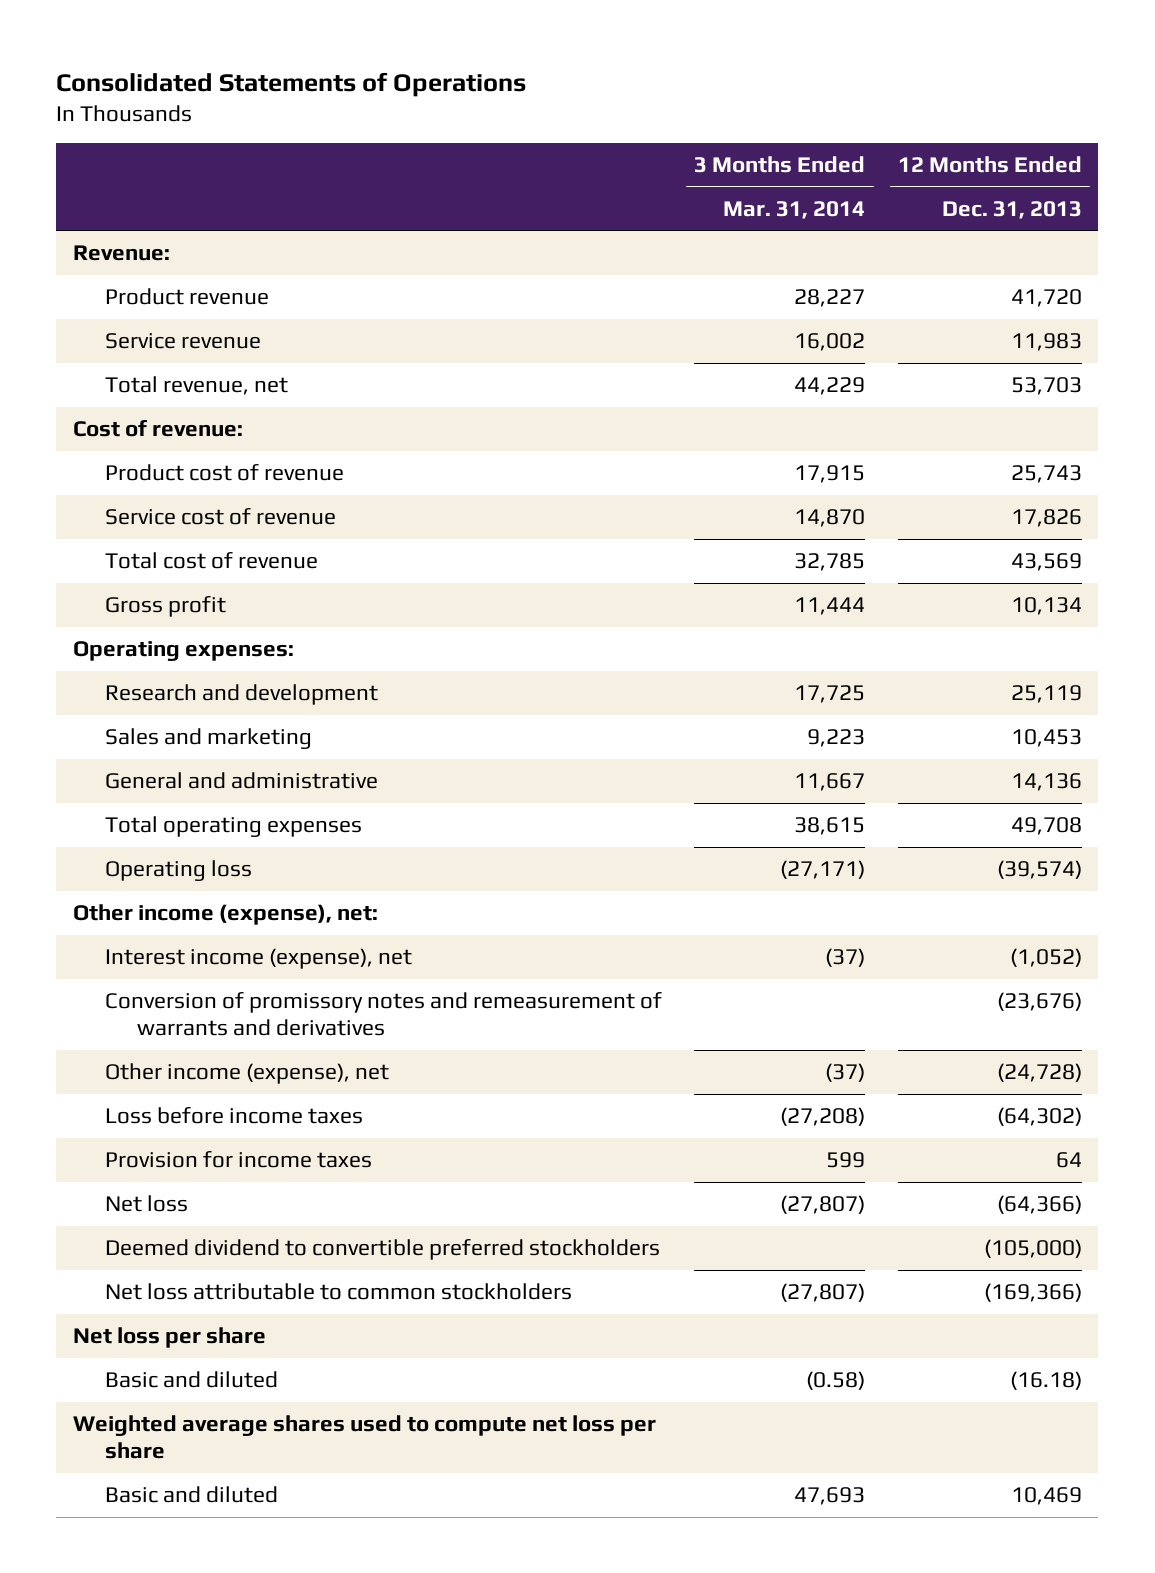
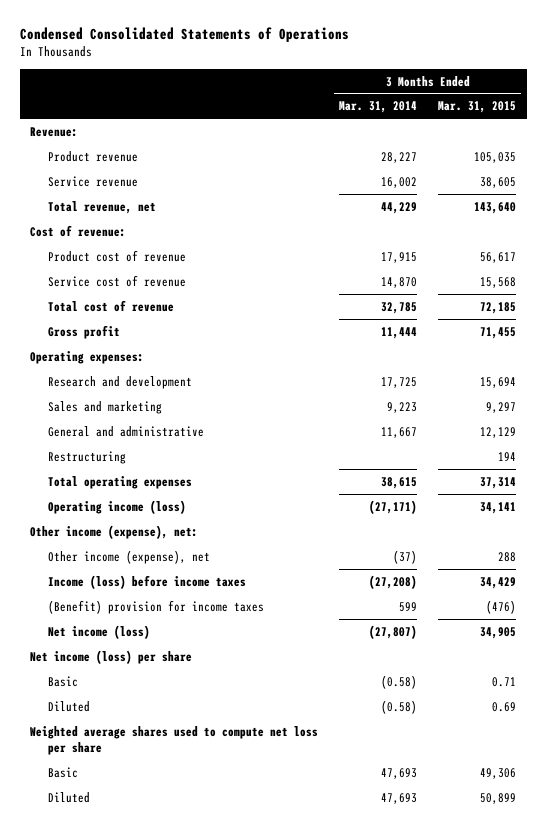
- Consolidated Statements of Operations
+ Condensed Consolidated Statements of Operations
- | 3 Months Ended Mar. 31, 2014 | 12 Months Ended Dec. 31, 2013
+ | 3 Months Ended Mar. 31, 2014 | 3 Months Ended Mar. 31, 2015
+ Restructuring | | 194
- Operating loss | (27,171) | (39,574)
+ Operating income (loss) | (27,171) | 34,141
- Interest income (expense), net | (37) | (1,052)
- Conversion of promissory notes and remeasurement of warrants and derivatives | | (23,676)
- Loss before income taxes | (27,208) | (64,302)
- Provision for income taxes | 599 | 64
- Net loss | (27,807) | (64,366)
- Deemed dividend to convertible preferred stockholders | | (105,000)
- Net loss attributable to common stockholders | (27,807) | (169,366)
- Net loss per share
- Basic and diluted | (0.58) | (16.18)
+ Income (loss) before income taxes | (27,208) | 34,429
+ (Benefit) provision for income taxes | 599 | (476)
+ Net income (loss) | (27,807) | 34,905
+ Net income (loss) per share
+ Basic | (0.58) | 0.71
+ Diluted | (0.58) | 0.69
- Basic and diluted | 47,693 | 10,469
+ Basic | 47,693 | 49,306
+ Diluted | 47,693 | 50,899

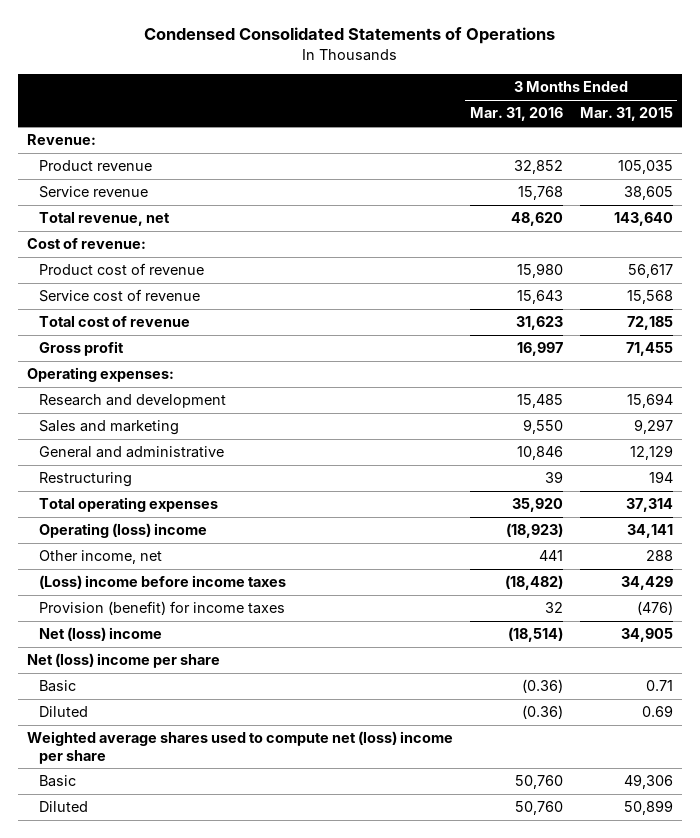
- | 3 Months Ended Mar. 31, 2014 | 3 Months Ended Mar. 31, 2015
+ | 3 Months Ended Mar. 31, 2016 | 3 Months Ended Mar. 31, 2015
- Operating income (loss) | (27,171) | 34,141
- Other income (expense), net:
- Other income (expense), net | (37) | 288
- Income (loss) before income taxes | (27,208) | 34,429
- (Benefit) provision for income taxes | 599 | (476)
- Net income (loss) | (27,807) | 34,905
- Net income (loss) per share
+ Operating (loss) income | (18,923) | 34,141
+ Other income, net | 441 | 288
+ (Loss) income before income taxes | (18,482) | 34,429
+ Provision (benefit) for income taxes | 32 | (476)
+ Net (loss) income | (18,514) | 34,905
+ Net (loss) income per share
- Weighted average shares used to compute net loss per share
+ Weighted average shares used to compute net (loss) income per share

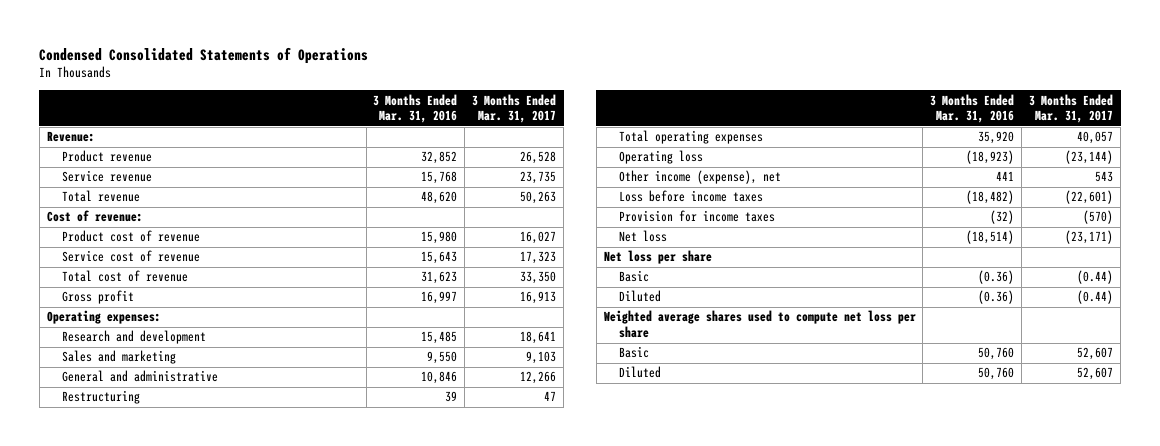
- | 3 Months Ended Mar. 31, 2016 | 3 Months Ended Mar. 31, 2015
+ | 3 Months Ended Mar. 31, 2016 | 3 Months Ended Mar. 31, 2017
- Total revenue, net | 48,620 | 143,640
+ Total revenue | 48,620 | 50,263
- Operating (loss) income | (18,923) | 34,141
- Other income, net | 441 | 288
- (Loss) income before income taxes | (18,482) | 34,429
- Provision (benefit) for income taxes | 32 | (476)
- Net (loss) income | (18,514) | 34,905
- Net (loss) income per share
+ Operating loss | (18,923) | (23,144)
+ Other income (expense), net | 441 | 543
+ Loss before income taxes | (18,482) | (22,601)
+ Provision for income taxes | (32) | (570)
+ Net loss | (18,514) | (23,171)
+ Net loss per share
- Weighted average shares used to compute net (loss) income per share
+ Weighted average shares used to compute net loss per share

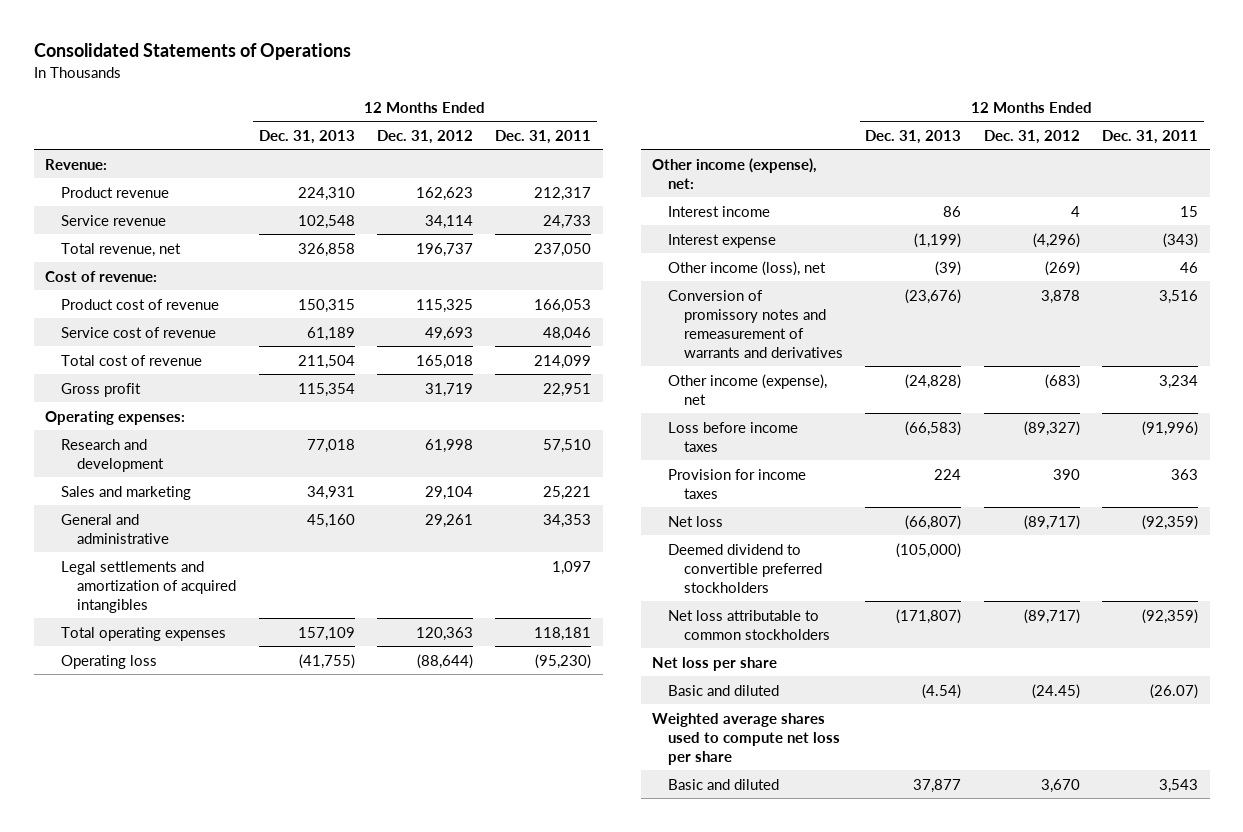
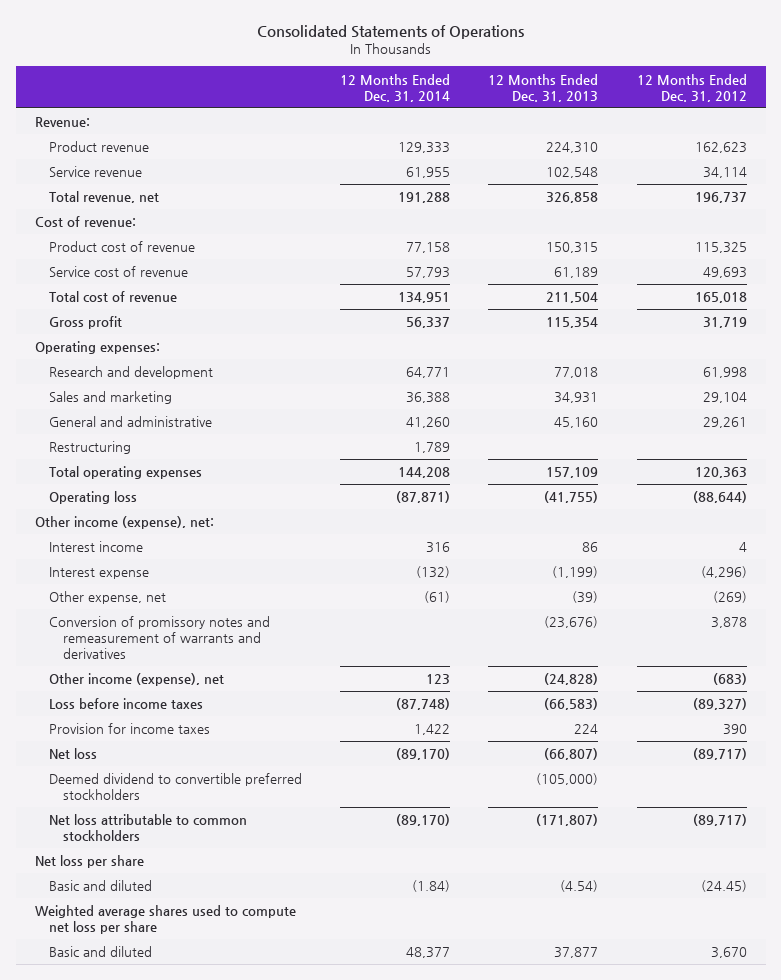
- | 12 Months Ended Dec. 31, 2013 | 12 Months Ended Dec. 31, 2012 | 12 Months Ended Dec. 31, 2011
+ | 12 Months Ended Dec. 31, 2014 | 12 Months Ended Dec. 31, 2013 | 12 Months Ended Dec. 31, 2012
- Legal settlements and amortization of acquired intangibles | | | 1,097
+ Restructuring | 1,789 | |
- Other income (loss), net | (39) | (269) | 46
+ Other expense, net | (61) | (39) | (269)

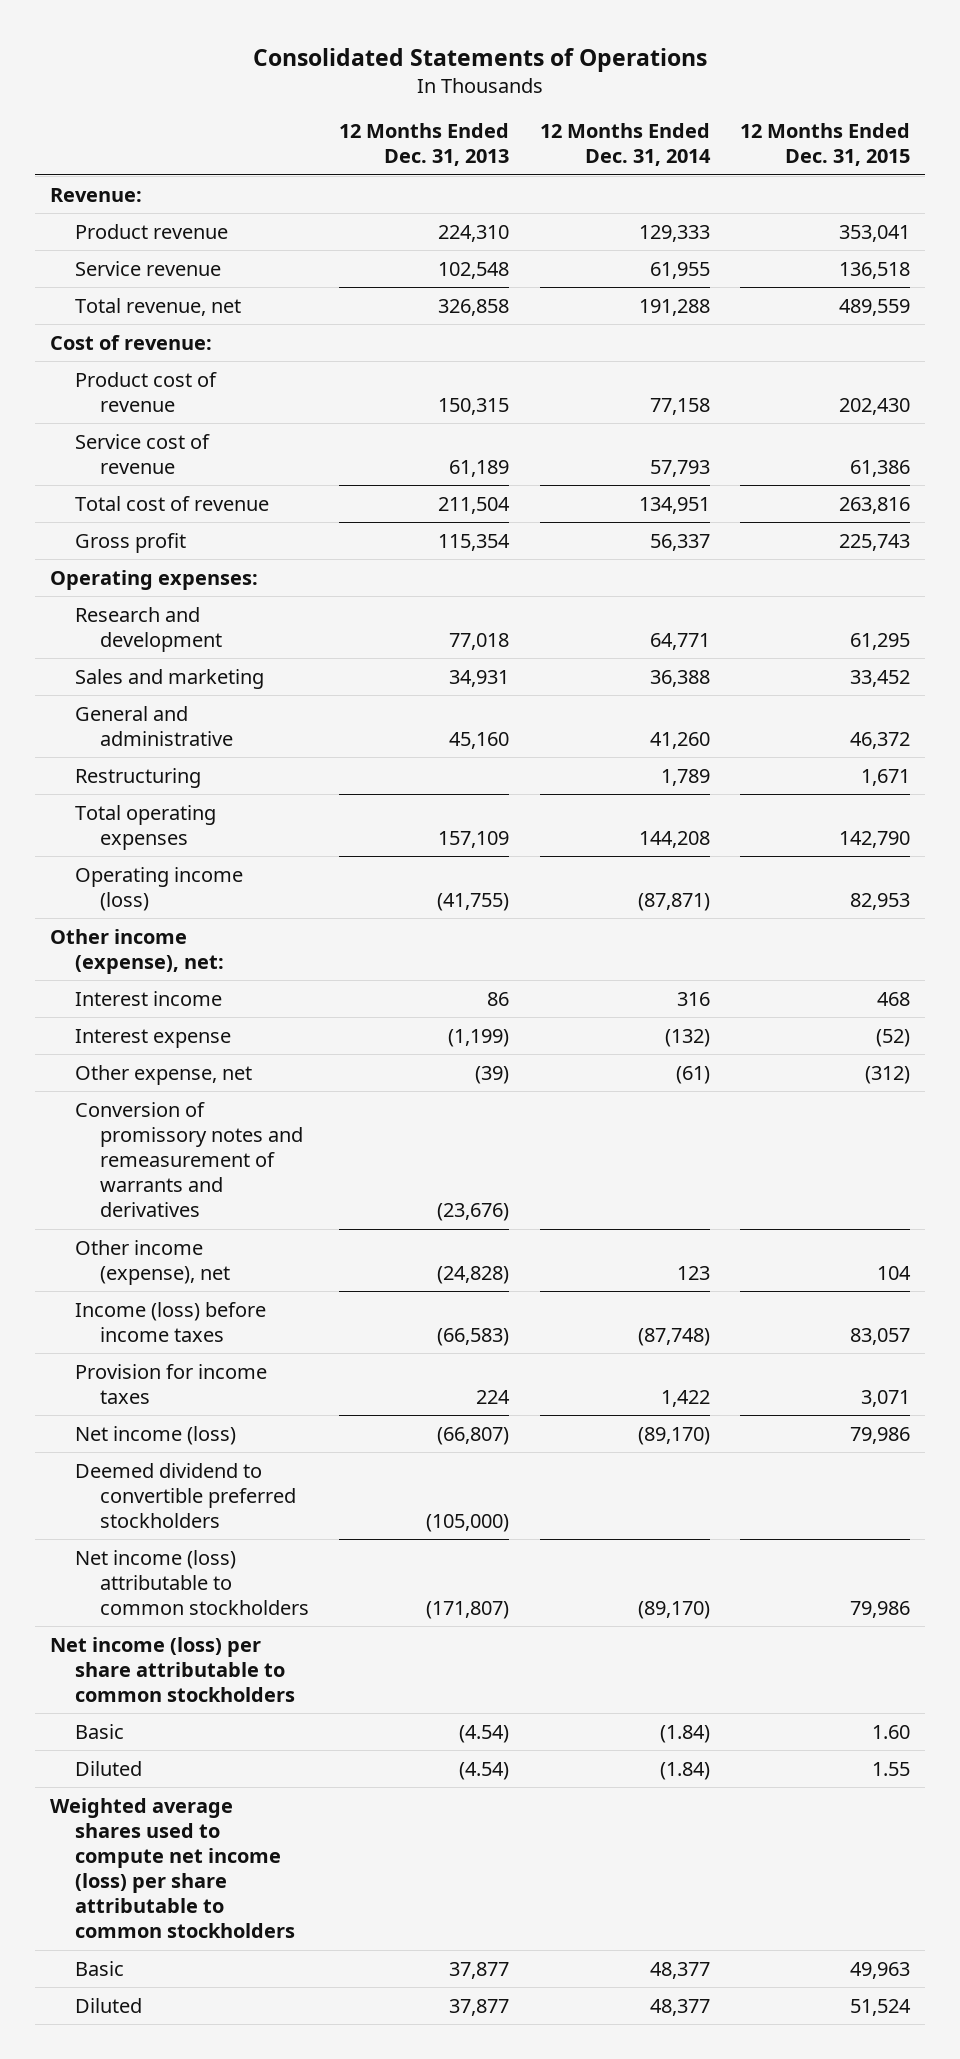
- | 12 Months Ended Dec. 31, 2014 | 12 Months Ended Dec. 31, 2013 | 12 Months Ended Dec. 31, 2012
+ | 12 Months Ended Dec. 31, 2013 | 12 Months Ended Dec. 31, 2014 | 12 Months Ended Dec. 31, 2015
- Operating loss | (87,871) | (41,755) | (88,644)
+ Operating income (loss) | (41,755) | (87,871) | 82,953
- Loss before income taxes | (87,748) | (66,583) | (89,327)
+ Income (loss) before income taxes | (66,583) | (87,748) | 83,057
- Net loss | (89,170) | (66,807) | (89,717)
+ Net income (loss) | (66,807) | (89,170) | 79,986
- Net loss attributable to common stockholders | (89,170) | (171,807) | (89,717)
- Net loss per share
- Basic and diluted | (1.84) | (4.54) | (24.45)
- Weighted average shares used to compute net loss per share
- Basic and diluted | 48,377 | 37,877 | 3,670
+ Net income (loss) attributable to common stockholders | (171,807) | (89,170) | 79,986
+ Net income (loss) per share attributable to common stockholders
+ Basic | (4.54) | (1.84) | 1.60
+ Diluted | (4.54) | (1.84) | 1.55
+ Weighted average shares used to compute net income (loss) per share attributable to common stockholders
+ Basic | 37,877 | 48,377 | 49,963
+ Diluted | 37,877 | 48,377 | 51,524

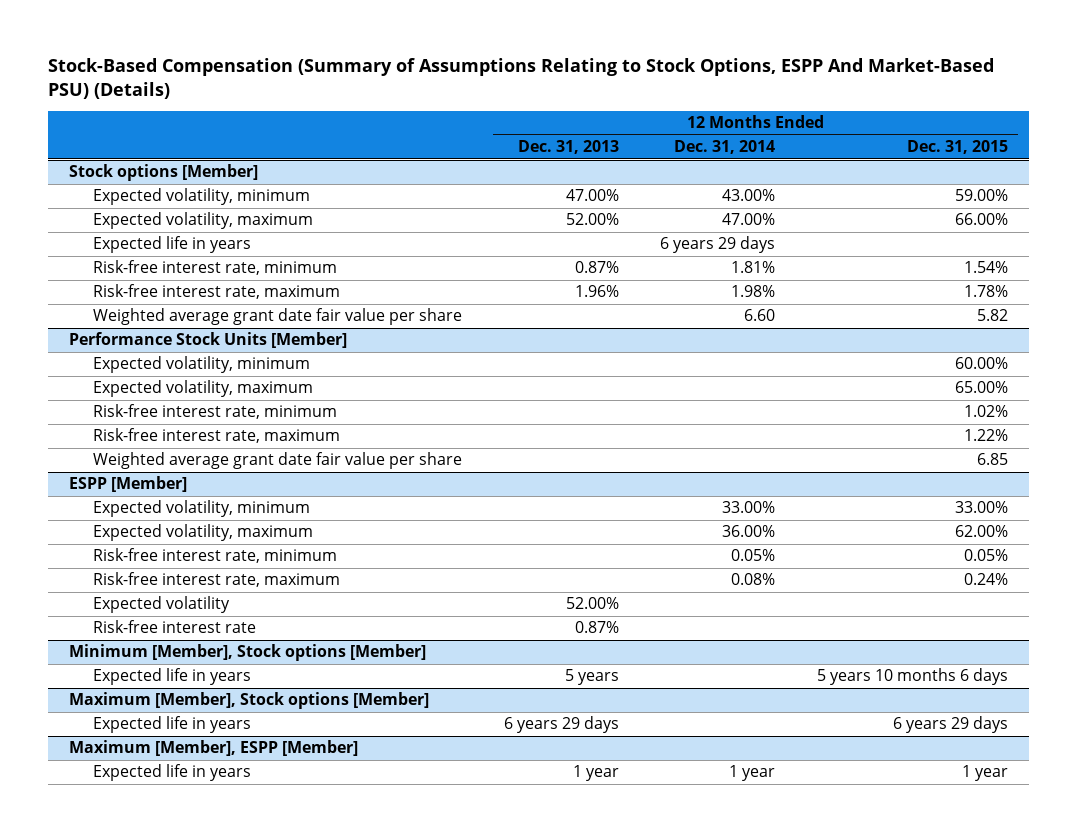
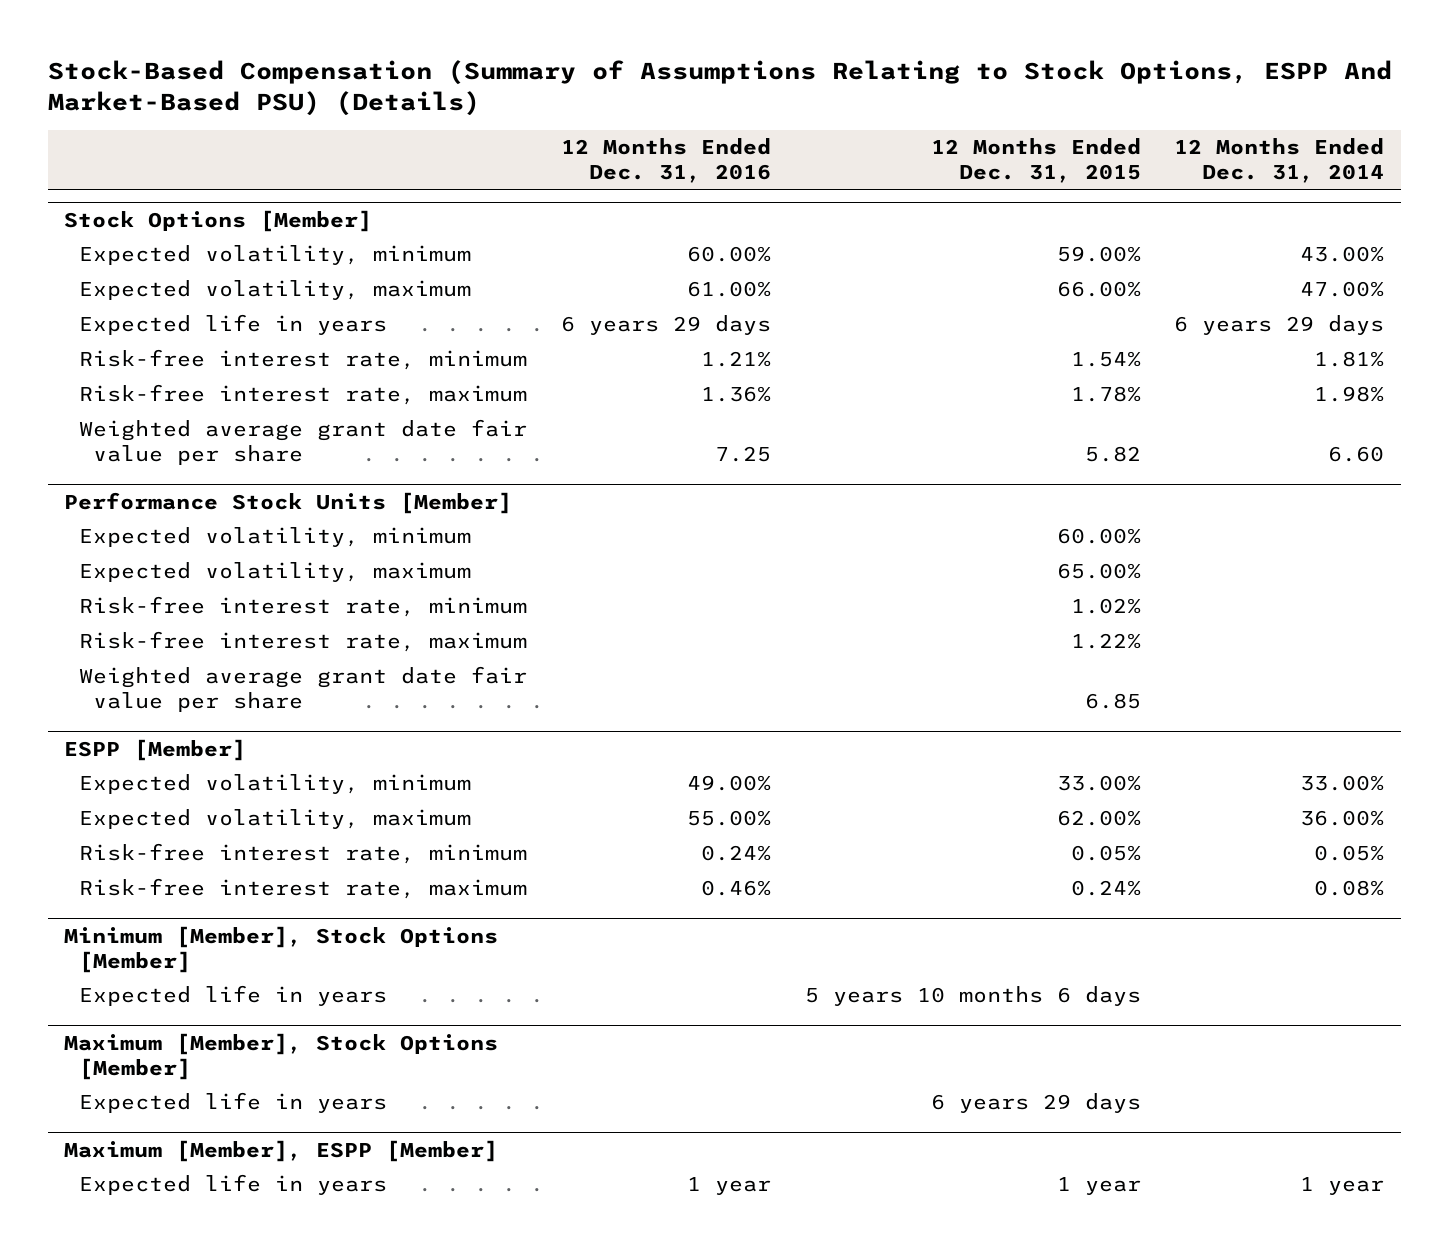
- | 12 Months Ended Dec. 31, 2013 | 12 Months Ended Dec. 31, 2014 | 12 Months Ended Dec. 31, 2015
+ | 12 Months Ended Dec. 31, 2016 | 12 Months Ended Dec. 31, 2015 | 12 Months Ended Dec. 31, 2014
- Stock options [Member]
+ Stock Options [Member]
@ ESPP [Member]
- Expected volatility | 52.00% | |
- Risk-free interest rate | 0.87% | |
- Minimum [Member], Stock options [Member]
+ Minimum [Member], Stock Options [Member]
- Maximum [Member], Stock options [Member]
+ Maximum [Member], Stock Options [Member]

